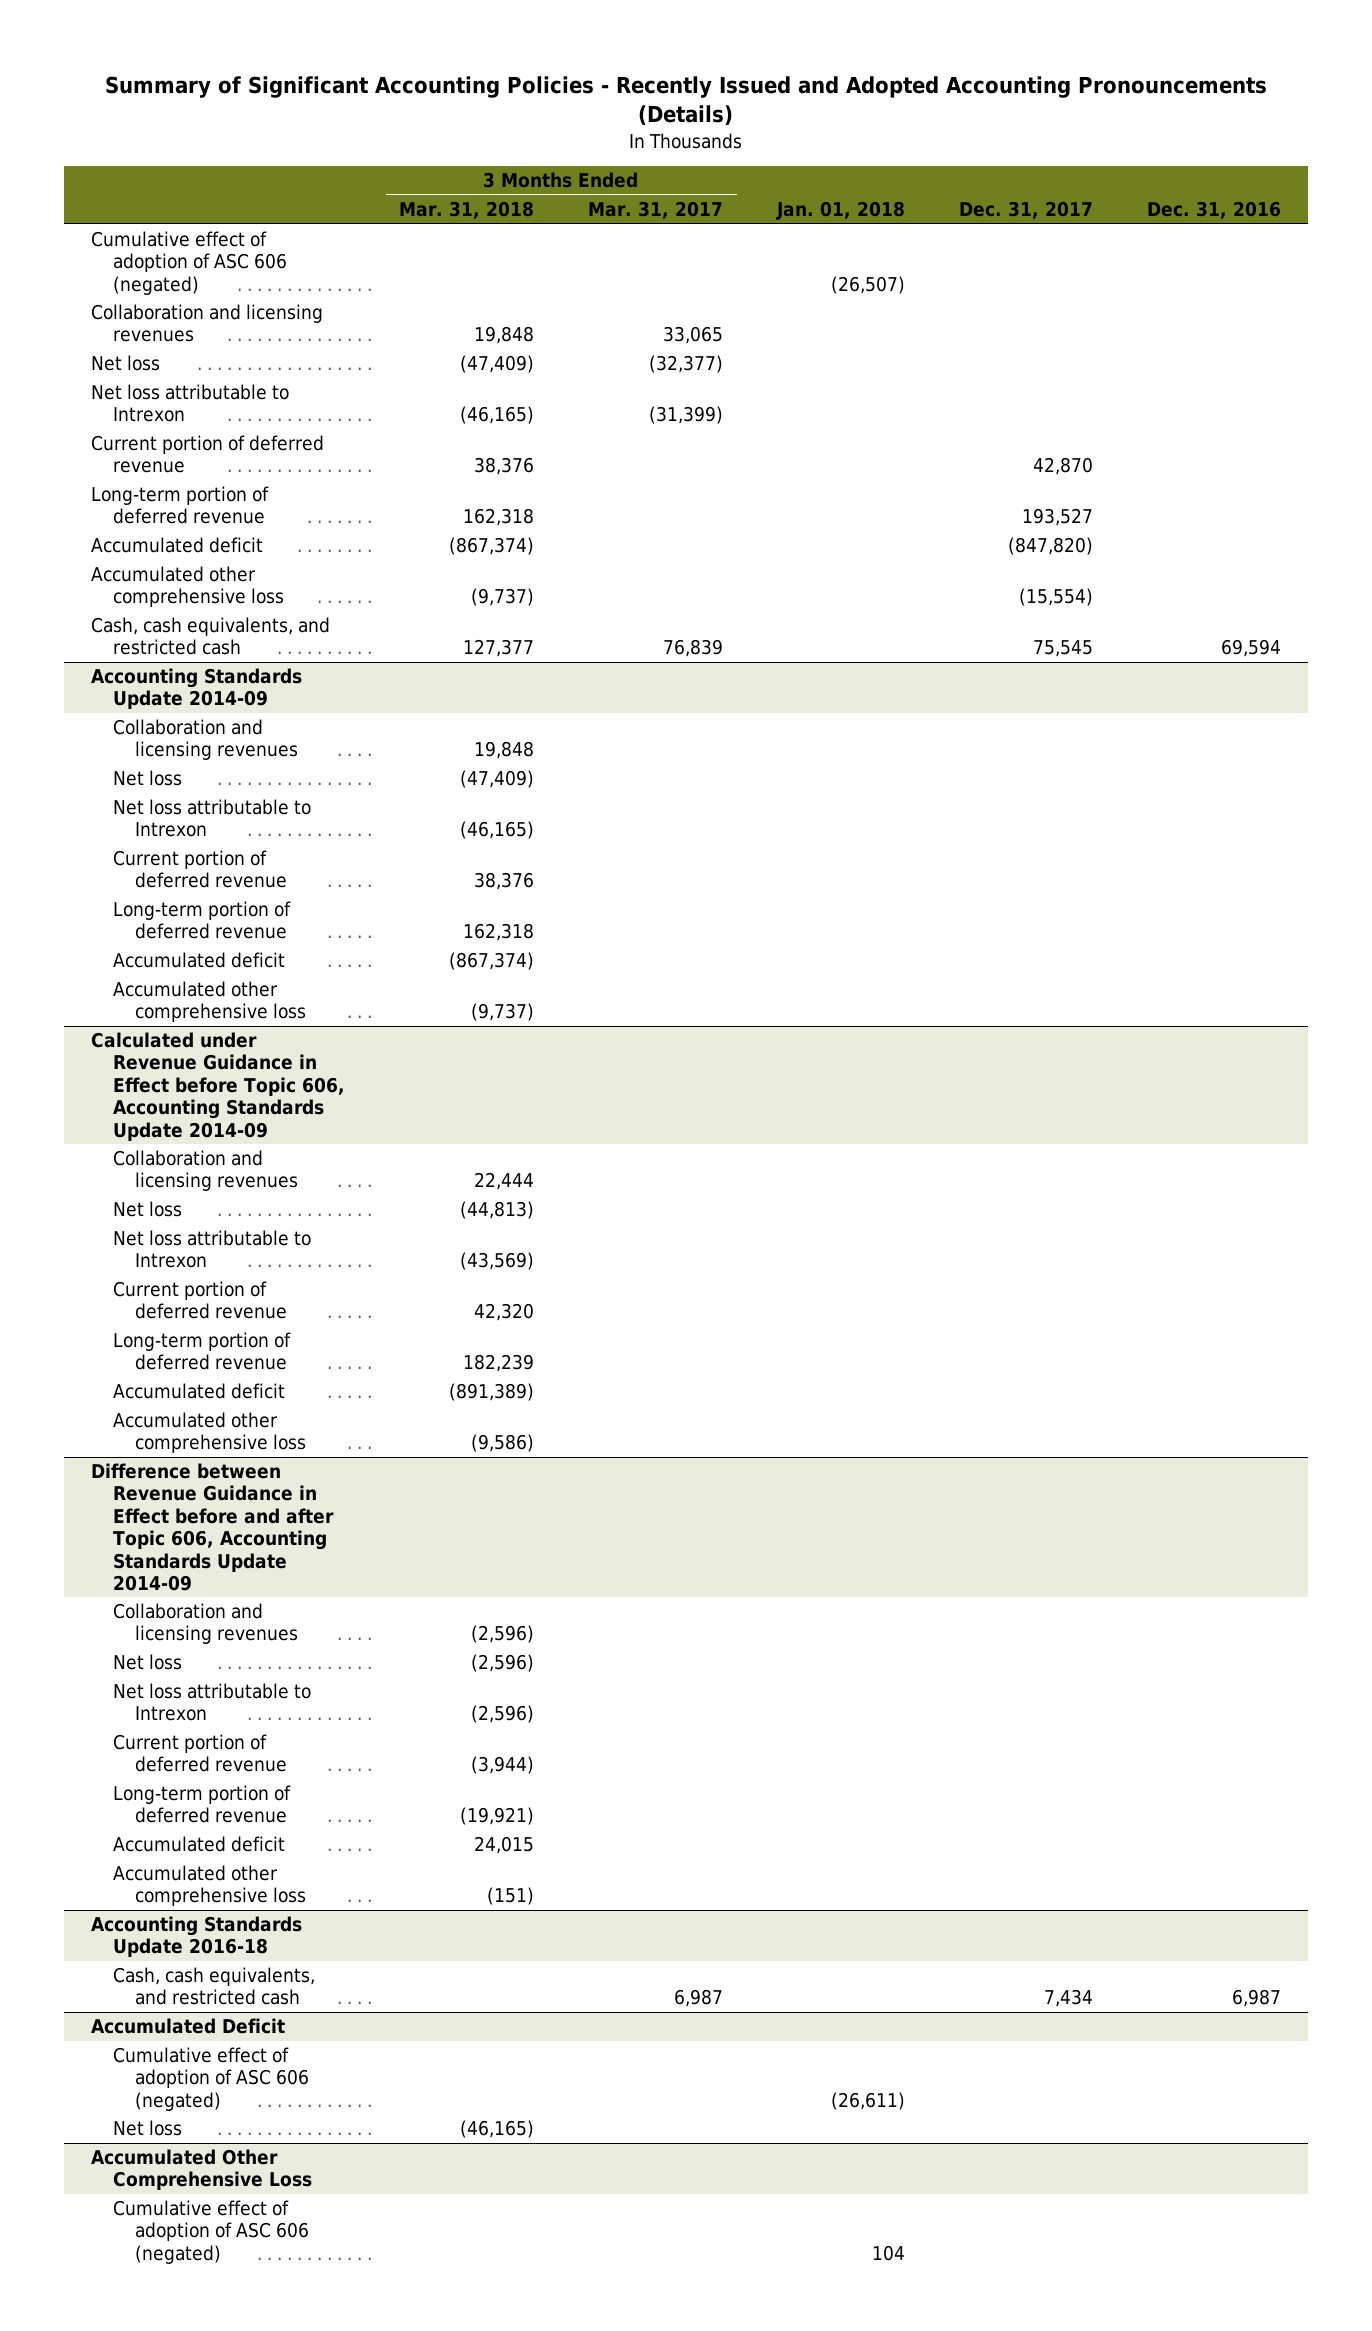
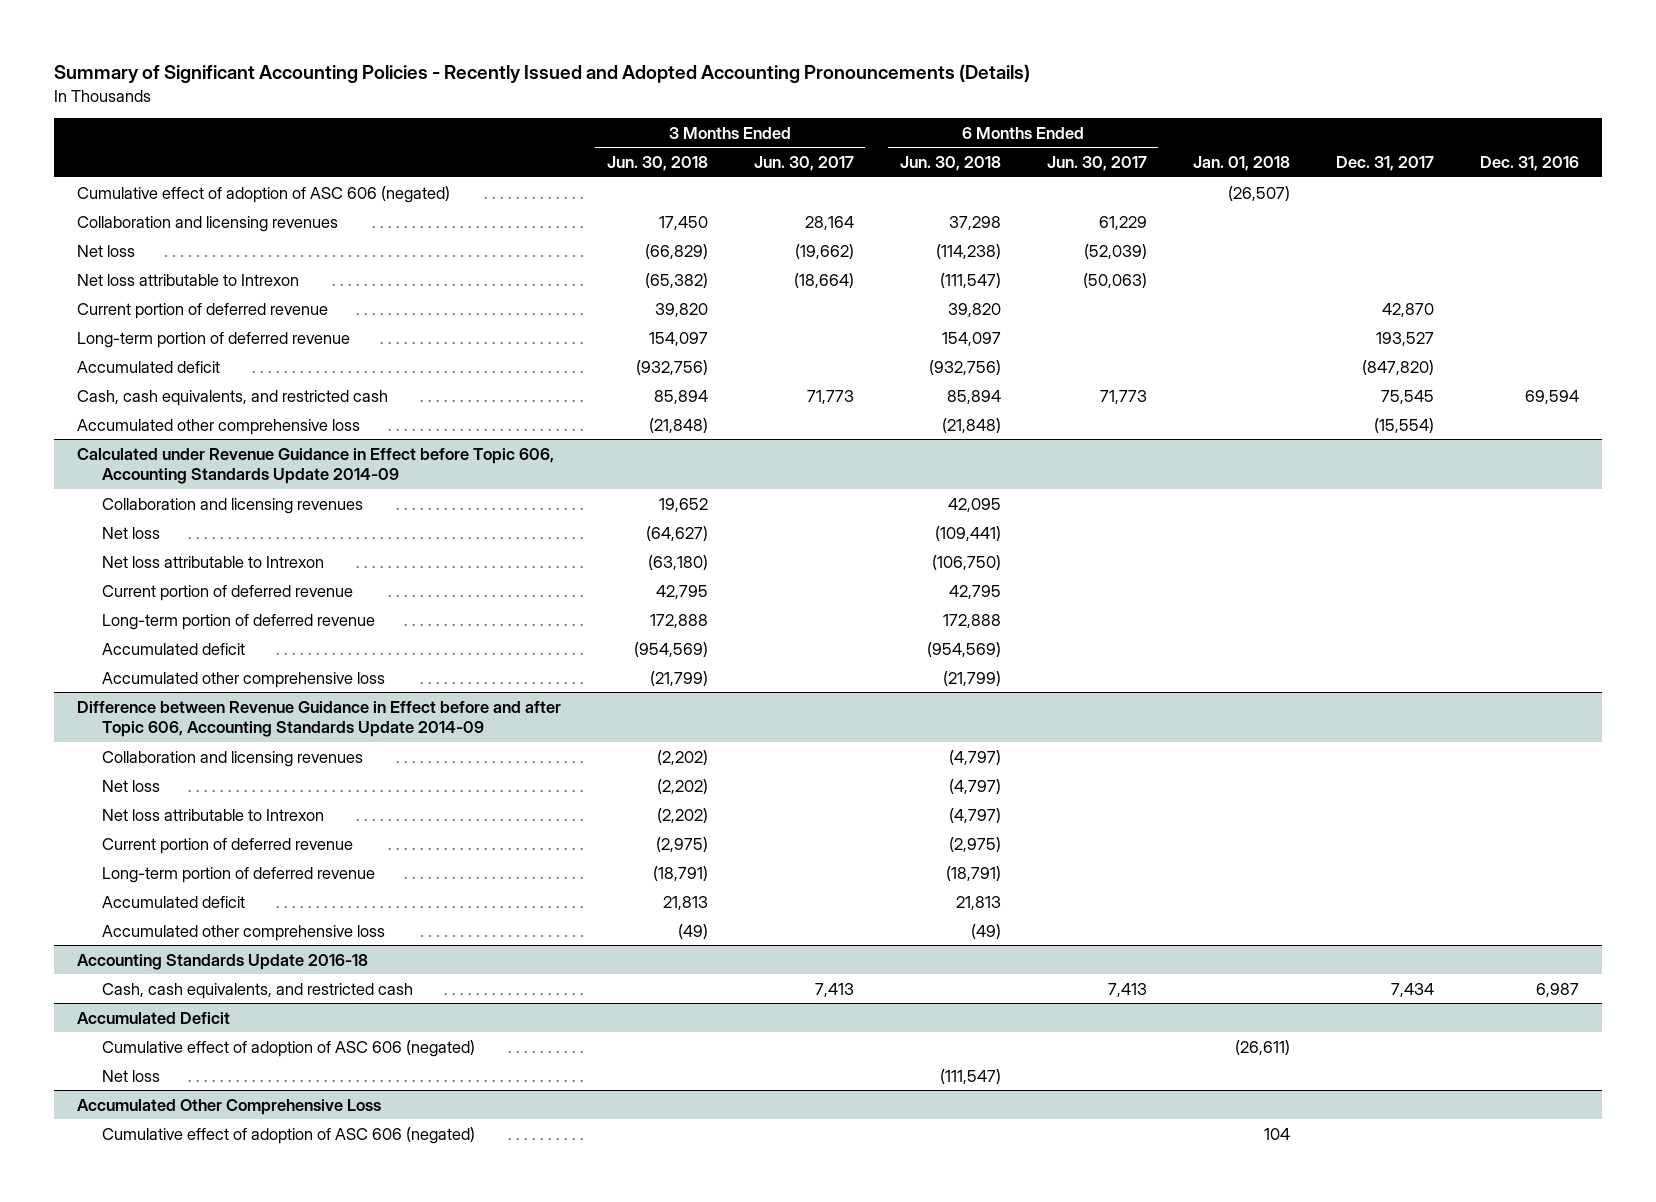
- | 3 Months Ended Mar. 31, 2018 | 3 Months Ended Mar. 31, 2017 | Jan. 01, 2018 | Dec. 31, 2017 | Dec. 31, 2016
+ | 3 Months Ended Jun. 30, 2018 | 3 Months Ended Jun. 30, 2017 | 6 Months Ended Jun. 30, 2018 | 6 Months Ended Jun. 30, 2017 | Jan. 01, 2018 | Dec. 31, 2017 | Dec. 31, 2016
- Accounting Standards Update 2014-09
- Collaboration and licensing revenues | 19,848 | | | |
- Net loss | (47,409) | | | |
- Net loss attributable to Intrexon | (46,165) | | | |
- Current portion of deferred revenue | 38,376 | | | |
- Long-term portion of deferred revenue | 162,318 | | | |
- Accumulated deficit | (867,374) | | | |
- Accumulated other comprehensive loss | (9,737) | | | |
moved down: Accumulated other comprehensive loss | (21,848) | | (21,848) | | | (15,554) |

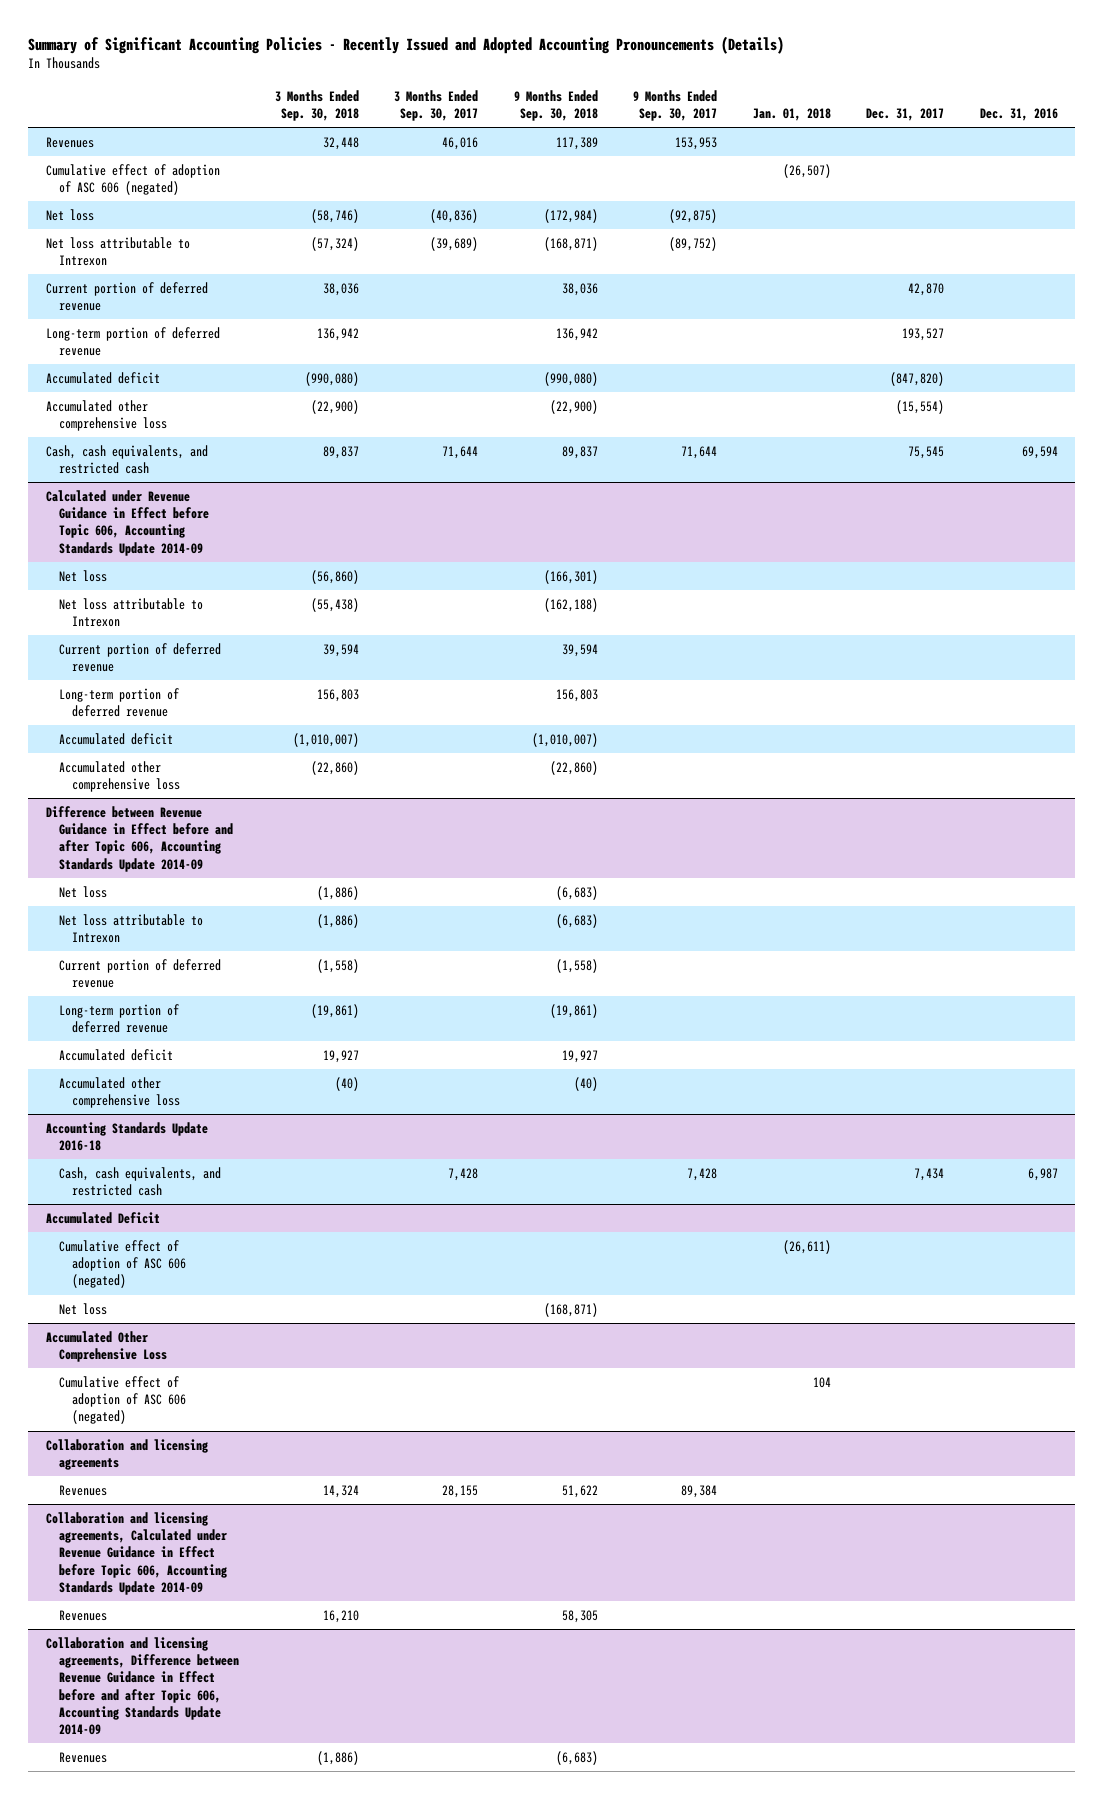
- | 3 Months Ended Jun. 30, 2018 | 3 Months Ended Jun. 30, 2017 | 6 Months Ended Jun. 30, 2018 | 6 Months Ended Jun. 30, 2017 | Jan. 01, 2018 | Dec. 31, 2017 | Dec. 31, 2016
+ | 3 Months Ended Sep. 30, 2018 | 3 Months Ended Sep. 30, 2017 | 9 Months Ended Sep. 30, 2018 | 9 Months Ended Sep. 30, 2017 | Jan. 01, 2018 | Dec. 31, 2017 | Dec. 31, 2016
+ Revenues | 32,448 | 46,016 | 117,389 | 153,953 | | |
- Collaboration and licensing revenues | 17,450 | 28,164 | 37,298 | 61,229 | | |
moved down: Cash, cash equivalents, and restricted cash | 89,837 | 71,644 | 89,837 | 71,644 | | 75,545 | 69,594
@ Calculated under Revenue Guidance in Effect before Topic 606, Accounting Standards Update 2014-09
- Collaboration and licensing revenues | 19,652 | | 42,095 | | | |
@ Difference between Revenue Guidance in Effect before and after Topic 606, Accounting Standards Update 2014-09
- Collaboration and licensing revenues | (2,202) | | (4,797) | | | |
+ Collaboration and licensing agreements
+ Revenues | 14,324 | 28,155 | 51,622 | 89,384 | | |
+ Collaboration and licensing agreements, Calculated under Revenue Guidance in Effect before Topic 606, Accounting Standards Update 2014-09
+ Revenues | 16,210 | | 58,305 | | | |
+ Collaboration and licensing agreements, Difference between Revenue Guidance in Effect before and after Topic 606, Accounting Standards Update 2014-09
+ Revenues | (1,886) | | (6,683) | | | |

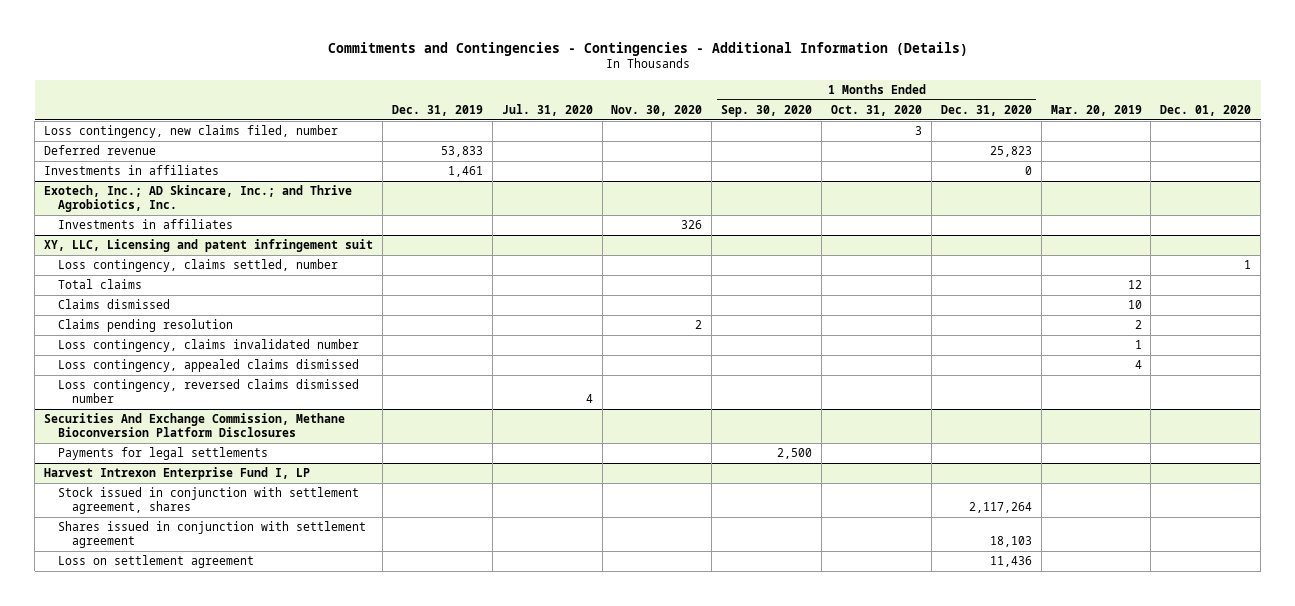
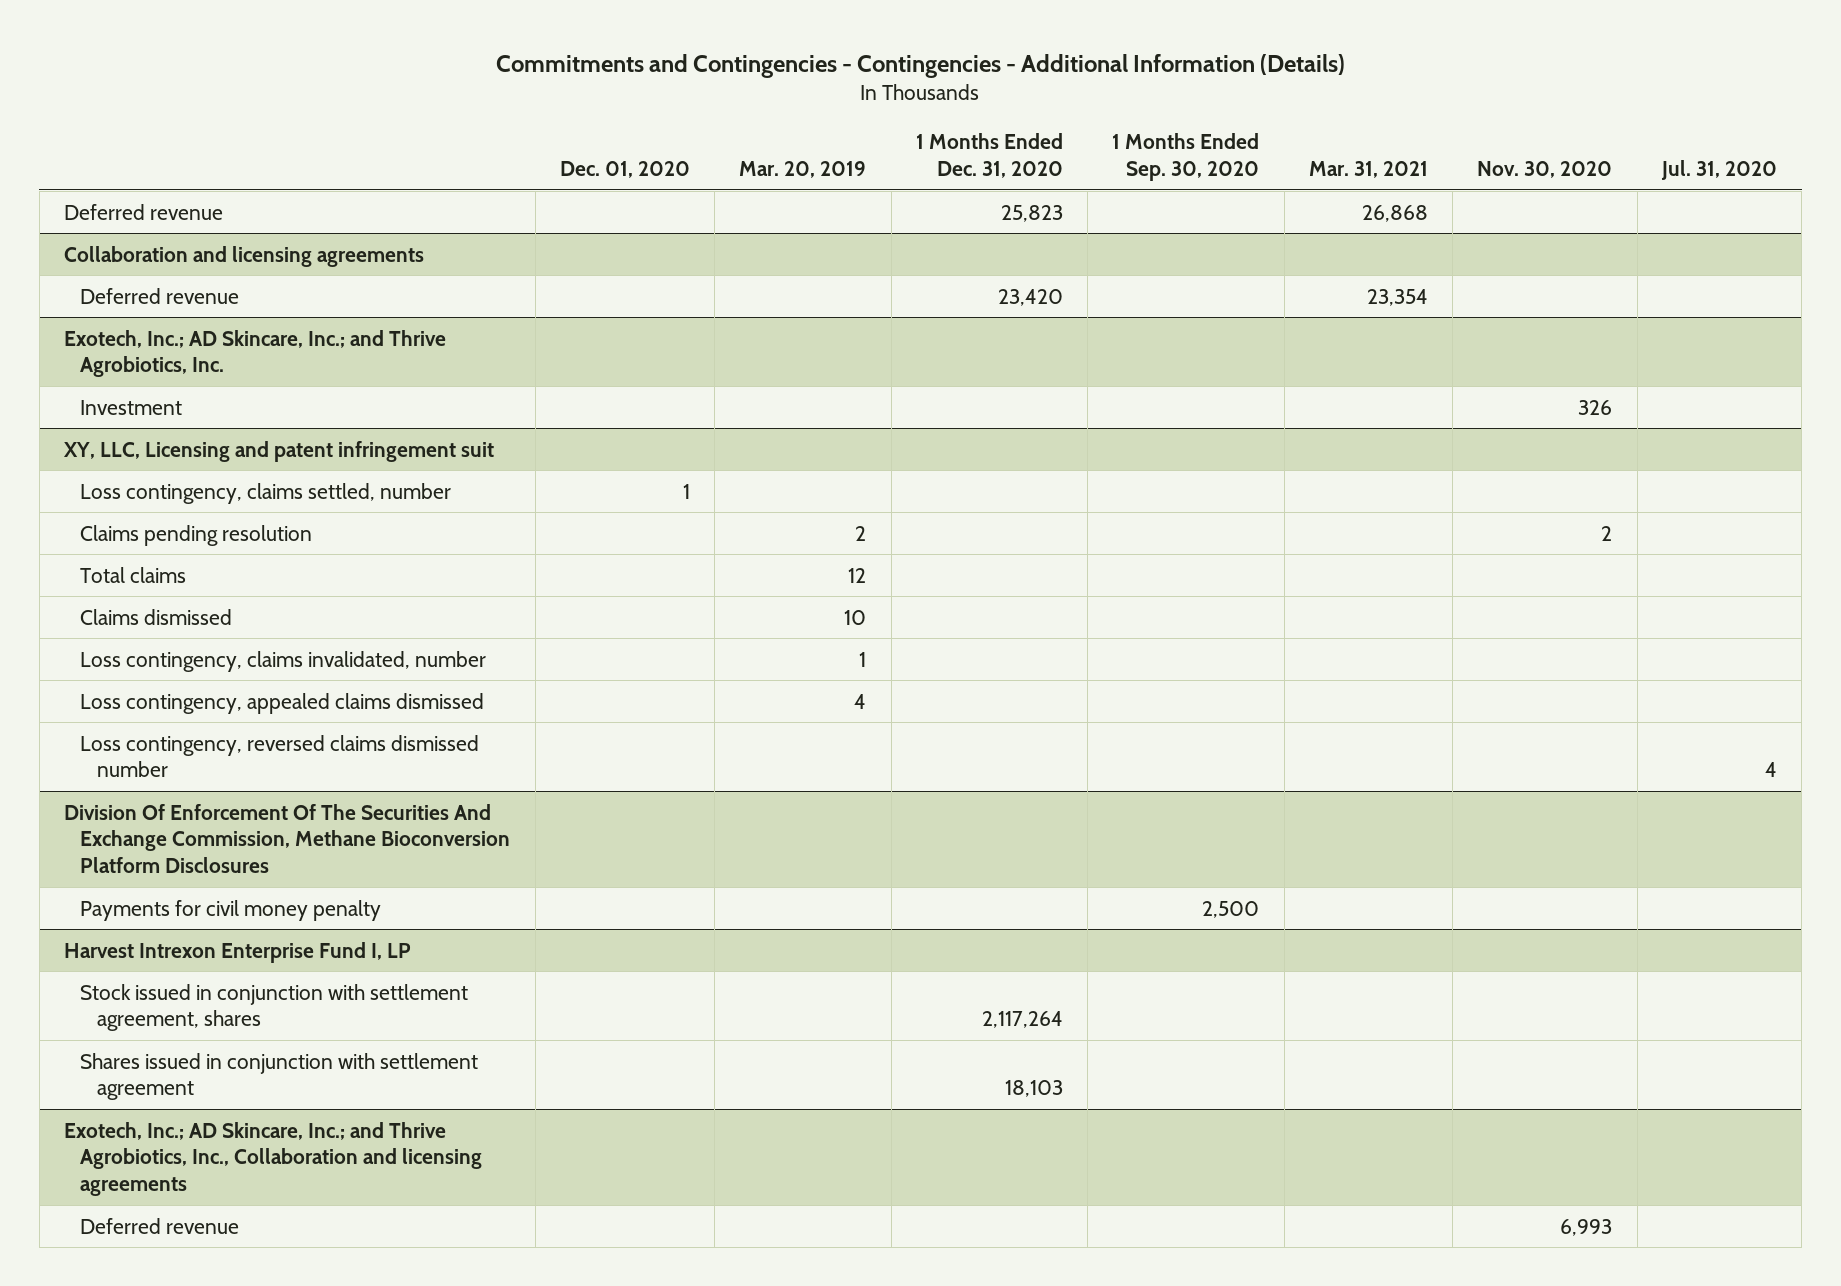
- | Dec. 31, 2019 | Jul. 31, 2020 | Nov. 30, 2020 | 1 Months Ended Sep. 30, 2020 | 1 Months Ended Oct. 31, 2020 | 1 Months Ended Dec. 31, 2020 | Mar. 20, 2019 | Dec. 01, 2020
+ | Dec. 01, 2020 | Mar. 20, 2019 | 1 Months Ended Dec. 31, 2020 | 1 Months Ended Sep. 30, 2020 | Mar. 31, 2021 | Nov. 30, 2020 | Jul. 31, 2020
- Loss contingency, new claims filed, number | | | | | 3 | | |
- Investments in affiliates | 1,461 | | | | | 0 | |
+ Collaboration and licensing agreements
+ Deferred revenue | | | 23,420 | | 23,354 | |
@ Exotech, Inc.; AD Skincare, Inc.; and Thrive Agrobiotics, Inc.
- Investments in affiliates | | | 326 | | | | |
+ Investment | | | | | | 326 |
@ XY, LLC, Licensing and patent infringement suit
moved up: Claims pending resolution | | 2 | | | | 2 |
- Loss contingency, claims invalidated number | | | | | | | 1 |
+ Loss contingency, claims invalidated, number | | 1 | | | | |
- Securities And Exchange Commission, Methane Bioconversion Platform Disclosures
- Payments for legal settlements | | | | 2,500 | | | |
+ Division Of Enforcement Of The Securities And Exchange Commission, Methane Bioconversion Platform Disclosures
+ Payments for civil money penalty | | | | 2,500 | | |
@ Harvest Intrexon Enterprise Fund I, LP
- Loss on settlement agreement | | | | | | 11,436 | |
+ Exotech, Inc.; AD Skincare, Inc.; and Thrive Agrobiotics, Inc., Collaboration and licensing agreements
+ Deferred revenue | | | | | | 6,993 |

